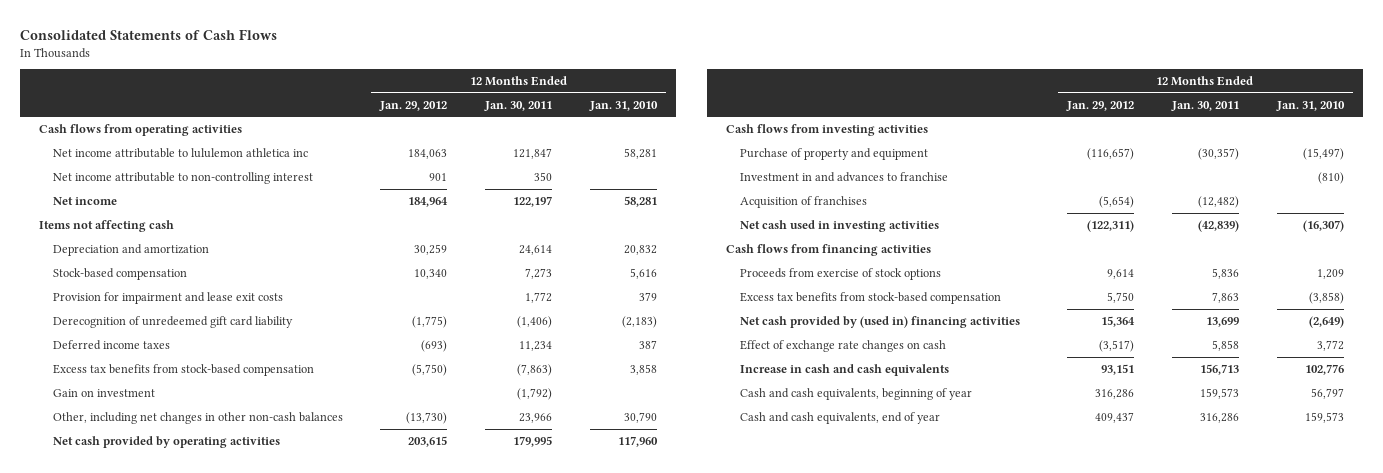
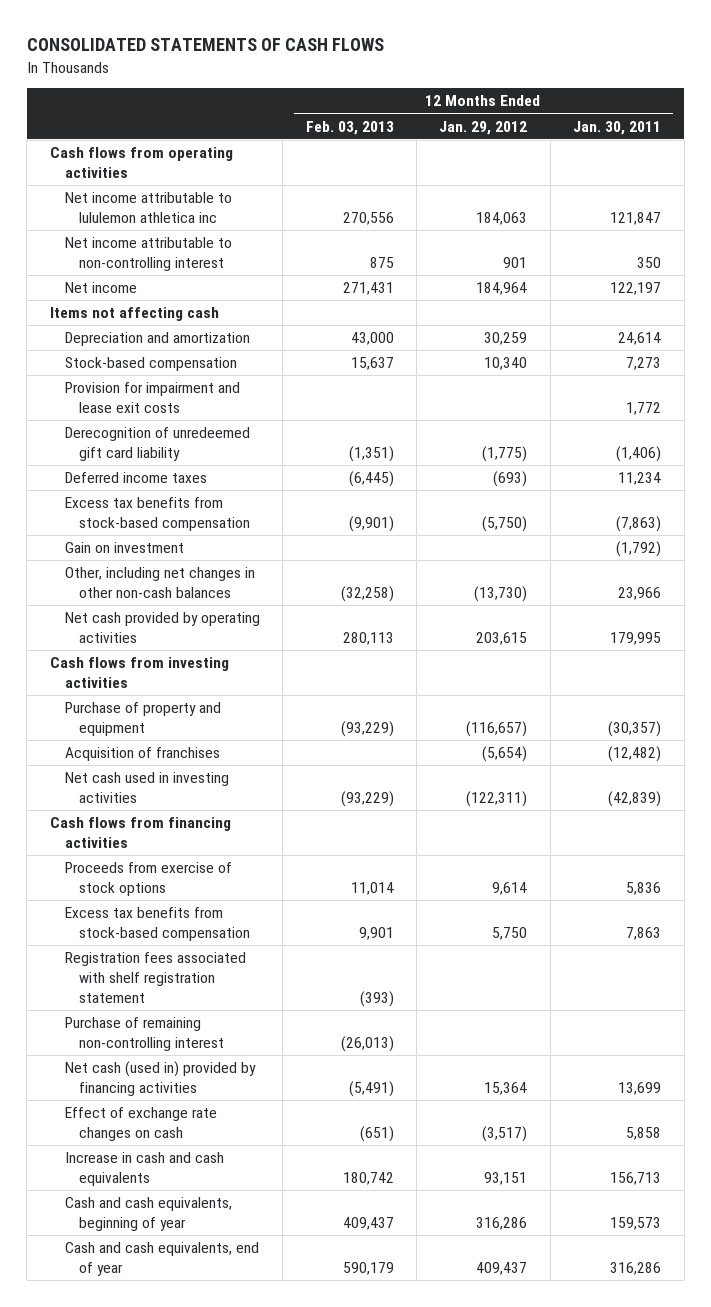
- Consolidated Statements of Cash Flows
+ CONSOLIDATED STATEMENTS OF CASH FLOWS
- | 12 Months Ended Jan. 29, 2012 | 12 Months Ended Jan. 30, 2011 | 12 Months Ended Jan. 31, 2010
+ | 12 Months Ended Feb. 03, 2013 | 12 Months Ended Jan. 29, 2012 | 12 Months Ended Jan. 30, 2011
- Investment in and advances to franchise | | | (810)
- Net cash provided by (used in) financing activities | 15,364 | 13,699 | (2,649)
+ Registration fees associated with shelf registration statement | (393) | |
+ Purchase of remaining non-controlling interest | (26,013) | |
+ Net cash (used in) provided by financing activities | (5,491) | 15,364 | 13,699

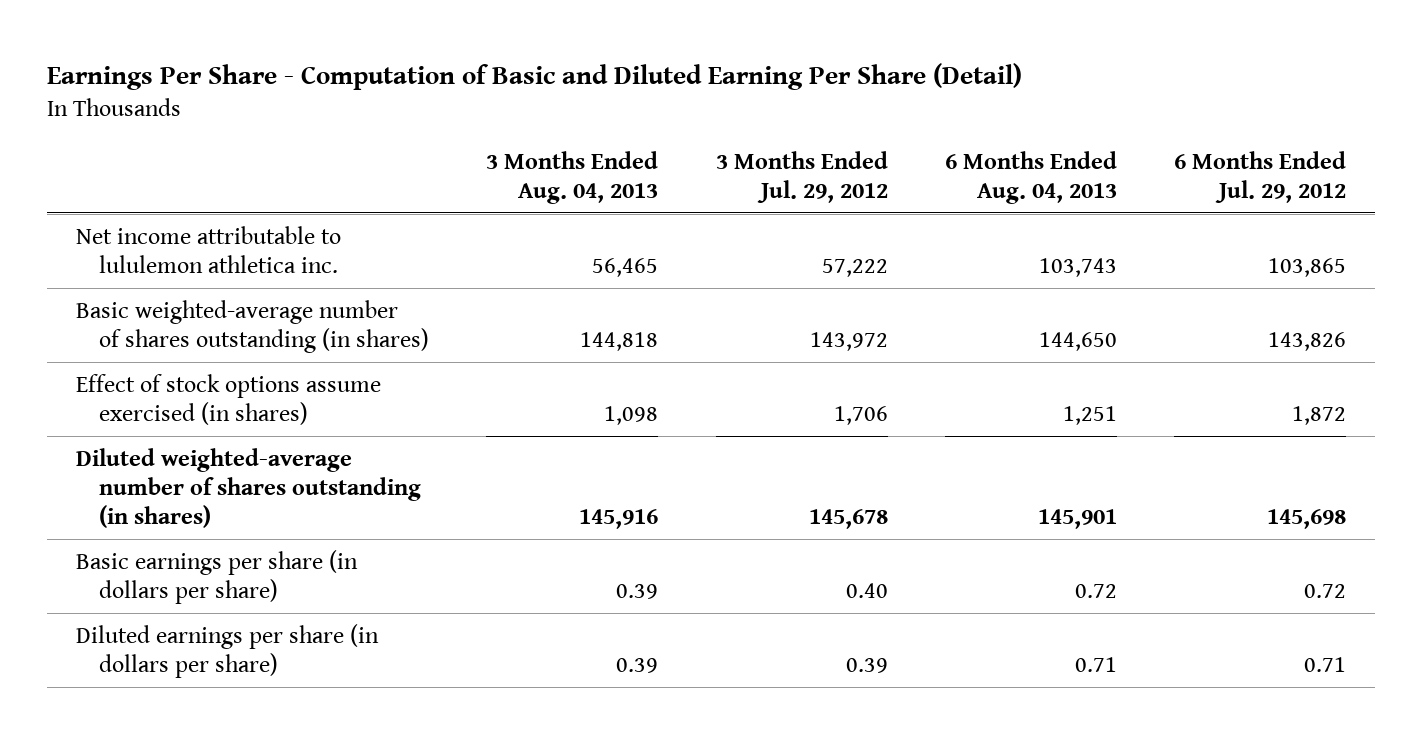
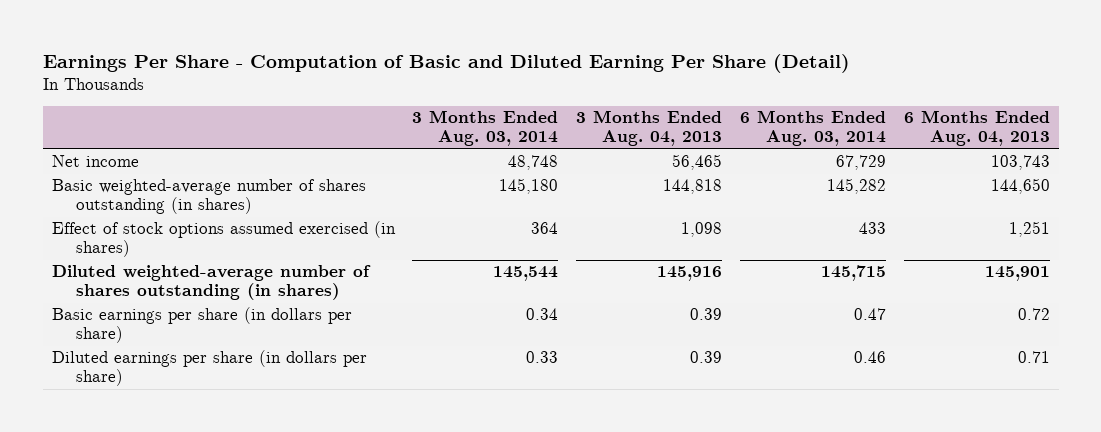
- | 3 Months Ended Aug. 04, 2013 | 3 Months Ended Jul. 29, 2012 | 6 Months Ended Aug. 04, 2013 | 6 Months Ended Jul. 29, 2012
+ | 3 Months Ended Aug. 03, 2014 | 3 Months Ended Aug. 04, 2013 | 6 Months Ended Aug. 03, 2014 | 6 Months Ended Aug. 04, 2013
- Net income attributable to lululemon athletica inc. | 56,465 | 57,222 | 103,743 | 103,865
+ Net income | 48,748 | 56,465 | 67,729 | 103,743
- Effect of stock options assume exercised (in shares) | 1,098 | 1,706 | 1,251 | 1,872
+ Effect of stock options assumed exercised (in shares) | 364 | 1,098 | 433 | 1,251

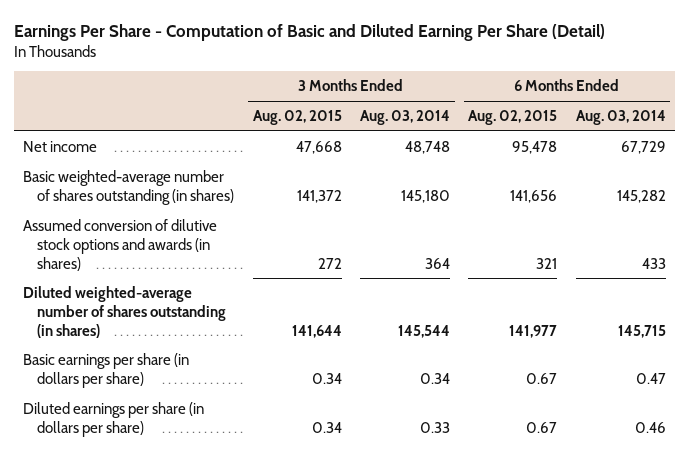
- | 3 Months Ended Aug. 03, 2014 | 3 Months Ended Aug. 04, 2013 | 6 Months Ended Aug. 03, 2014 | 6 Months Ended Aug. 04, 2013
+ | 3 Months Ended Aug. 02, 2015 | 3 Months Ended Aug. 03, 2014 | 6 Months Ended Aug. 02, 2015 | 6 Months Ended Aug. 03, 2014
- Effect of stock options assumed exercised (in shares) | 364 | 1,098 | 433 | 1,251
+ Assumed conversion of dilutive stock options and awards (in shares) | 272 | 364 | 321 | 433

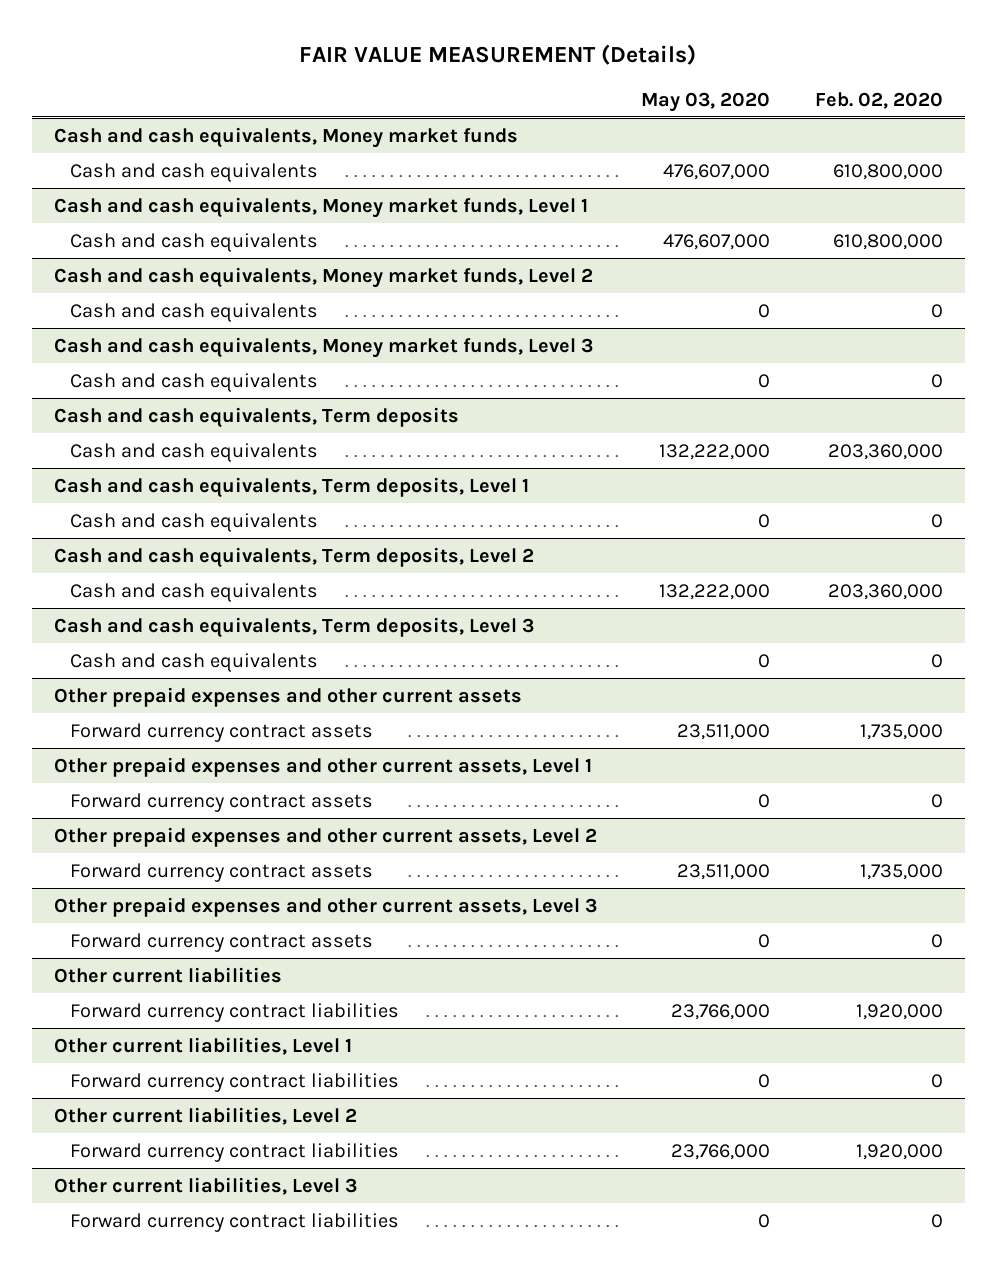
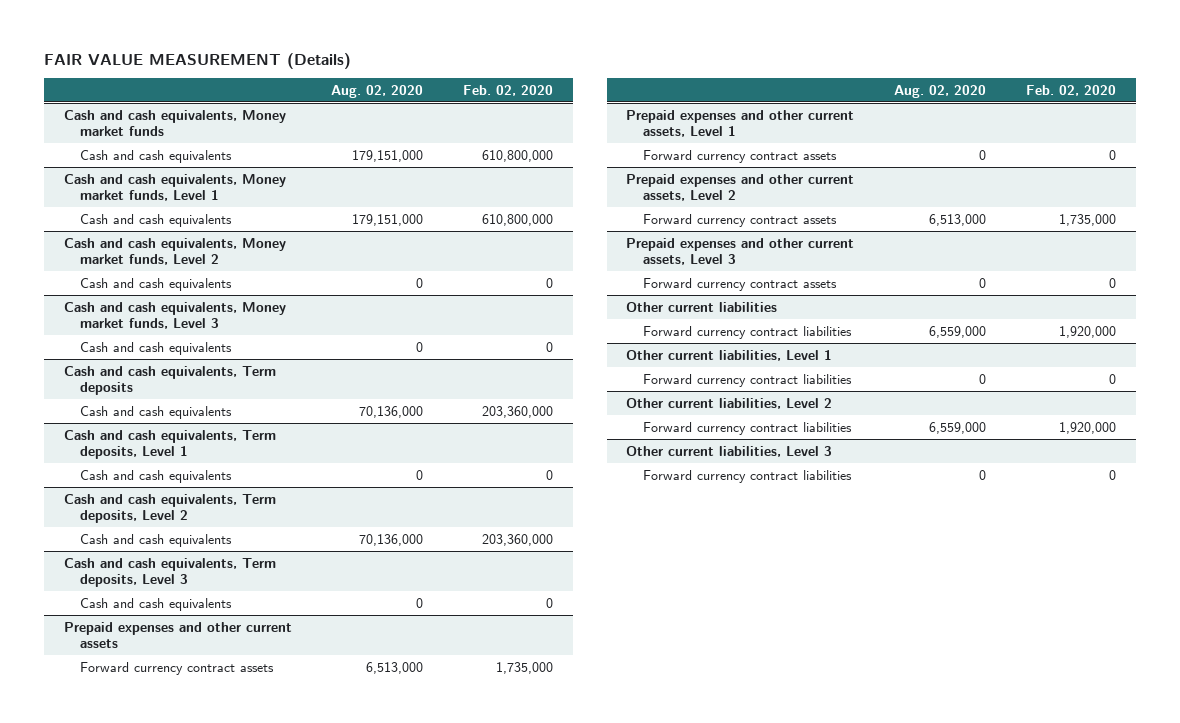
- | May 03, 2020 | Feb. 02, 2020
+ | Aug. 02, 2020 | Feb. 02, 2020
- Other prepaid expenses and other current assets
+ Prepaid expenses and other current assets
- Other prepaid expenses and other current assets, Level 1
+ Prepaid expenses and other current assets, Level 1
- Other prepaid expenses and other current assets, Level 2
+ Prepaid expenses and other current assets, Level 2
- Other prepaid expenses and other current assets, Level 3
+ Prepaid expenses and other current assets, Level 3

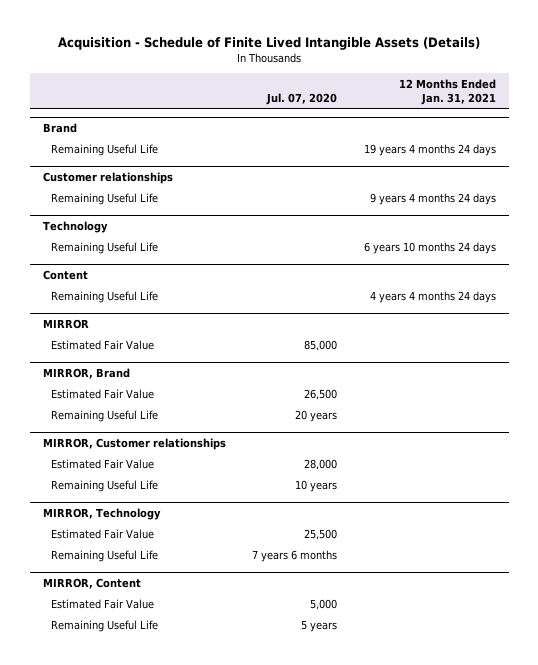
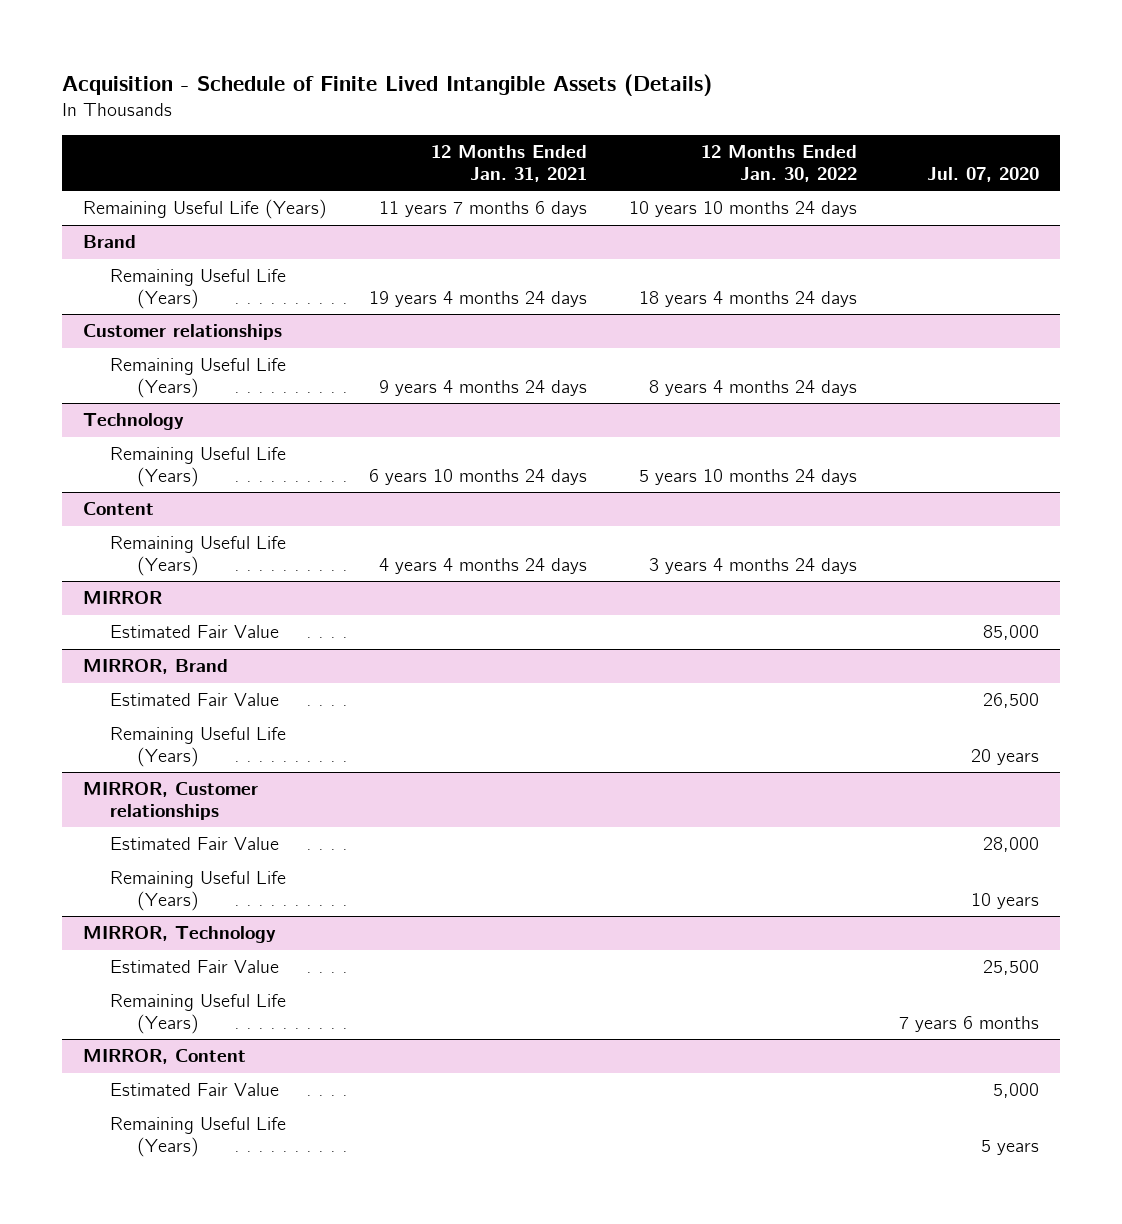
- | Jul. 07, 2020 | 12 Months Ended Jan. 31, 2021
+ | 12 Months Ended Jan. 31, 2021 | 12 Months Ended Jan. 30, 2022 | Jul. 07, 2020
+ Remaining Useful Life (Years) | 11 years 7 months 6 days | 10 years 10 months 24 days |
@ Brand
- Remaining Useful Life | | 19 years 4 months 24 days
+ Remaining Useful Life (Years) | 19 years 4 months 24 days | 18 years 4 months 24 days |
@ Customer relationships
- Remaining Useful Life | | 9 years 4 months 24 days
+ Remaining Useful Life (Years) | 9 years 4 months 24 days | 8 years 4 months 24 days |
@ Technology
- Remaining Useful Life | | 6 years 10 months 24 days
+ Remaining Useful Life (Years) | 6 years 10 months 24 days | 5 years 10 months 24 days |
@ Content
- Remaining Useful Life | | 4 years 4 months 24 days
+ Remaining Useful Life (Years) | 4 years 4 months 24 days | 3 years 4 months 24 days |
@ MIRROR, Brand
- Remaining Useful Life | 20 years |
+ Remaining Useful Life (Years) | | | 20 years
@ MIRROR, Customer relationships
- Remaining Useful Life | 10 years |
+ Remaining Useful Life (Years) | | | 10 years
@ MIRROR, Technology
- Remaining Useful Life | 7 years 6 months |
+ Remaining Useful Life (Years) | | | 7 years 6 months
@ MIRROR, Content
- Remaining Useful Life | 5 years |
+ Remaining Useful Life (Years) | | | 5 years

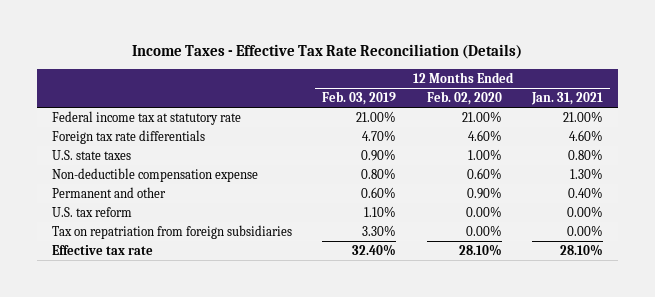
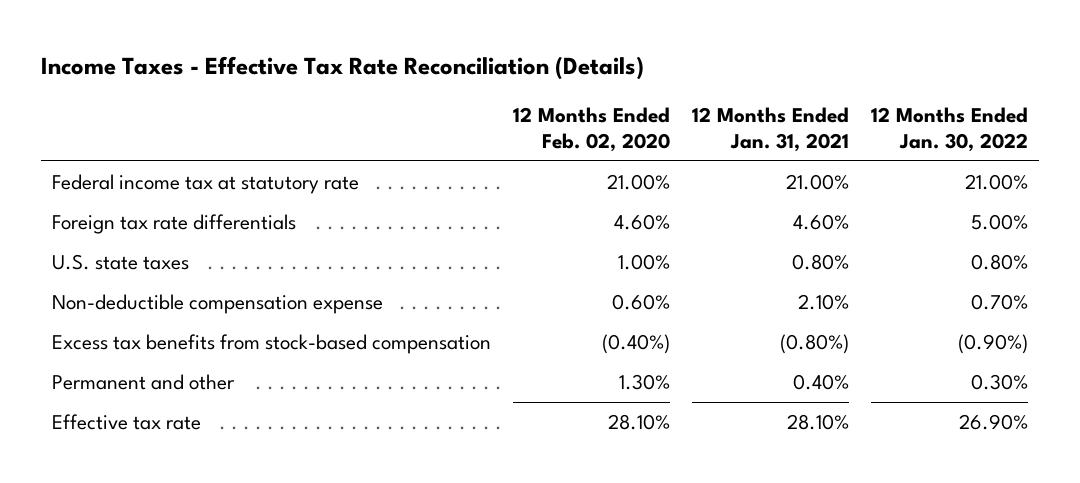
- | 12 Months Ended Feb. 03, 2019 | 12 Months Ended Feb. 02, 2020 | 12 Months Ended Jan. 31, 2021
+ | 12 Months Ended Feb. 02, 2020 | 12 Months Ended Jan. 31, 2021 | 12 Months Ended Jan. 30, 2022
- Non-deductible compensation expense | 0.80% | 0.60% | 1.30%
- Permanent and other | 0.60% | 0.90% | 0.40%
- U.S. tax reform | 1.10% | 0.00% | 0.00%
- Tax on repatriation from foreign subsidiaries | 3.30% | 0.00% | 0.00%
+ Non-deductible compensation expense | 0.60% | 2.10% | 0.70%
+ Excess tax benefits from stock-based compensation | (0.40%) | (0.80%) | (0.90%)
+ Permanent and other | 1.30% | 0.40% | 0.30%

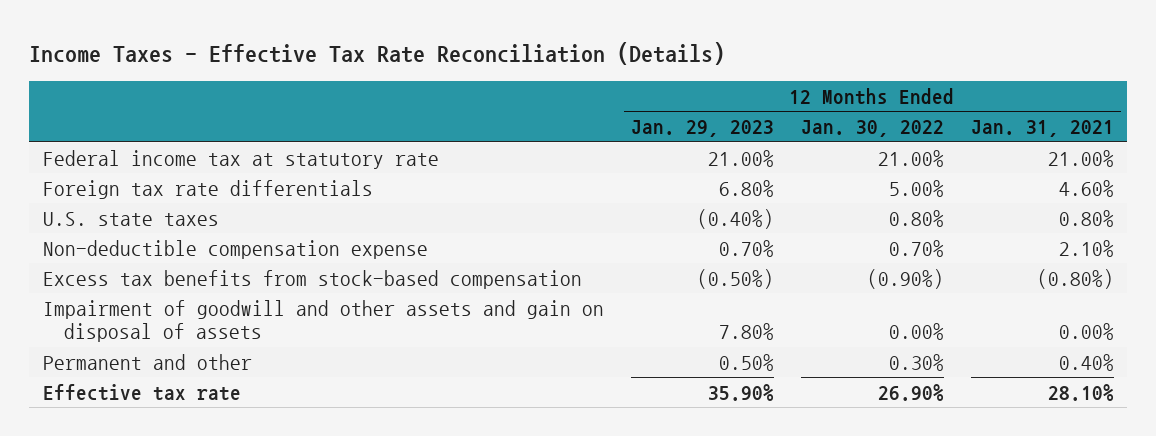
- | 12 Months Ended Feb. 02, 2020 | 12 Months Ended Jan. 31, 2021 | 12 Months Ended Jan. 30, 2022
+ | 12 Months Ended Jan. 29, 2023 | 12 Months Ended Jan. 30, 2022 | 12 Months Ended Jan. 31, 2021
+ Impairment of goodwill and other assets and gain on disposal of assets | 7.80% | 0.00% | 0.00%

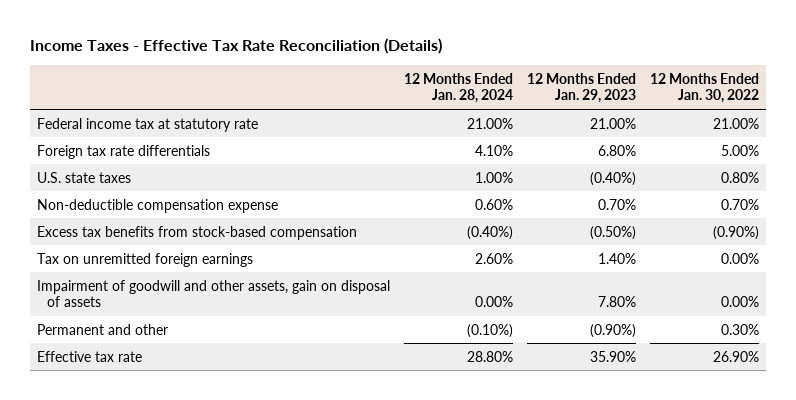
- | 12 Months Ended Jan. 29, 2023 | 12 Months Ended Jan. 30, 2022 | 12 Months Ended Jan. 31, 2021
+ | 12 Months Ended Jan. 28, 2024 | 12 Months Ended Jan. 29, 2023 | 12 Months Ended Jan. 30, 2022
- Impairment of goodwill and other assets and gain on disposal of assets | 7.80% | 0.00% | 0.00%
- Permanent and other | 0.50% | 0.30% | 0.40%
+ Tax on unremitted foreign earnings | 2.60% | 1.40% | 0.00%
+ Impairment of goodwill and other assets, gain on disposal of assets | 0.00% | 7.80% | 0.00%
+ Permanent and other | (0.10%) | (0.90%) | 0.30%

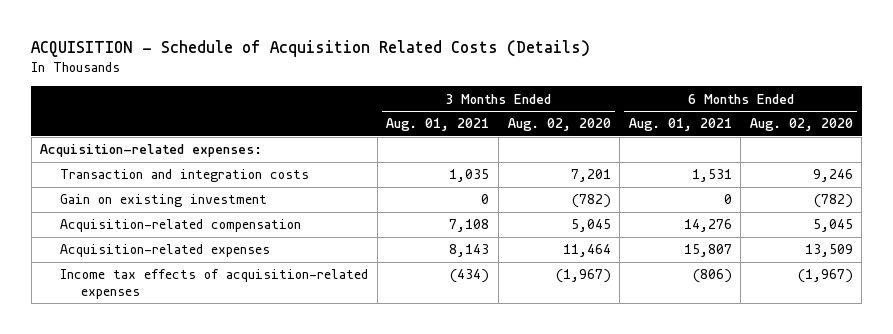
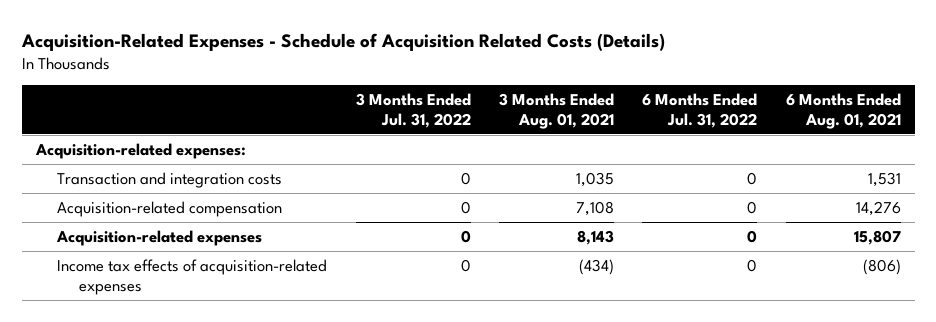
- ACQUISITION - Schedule of Acquisition Related Costs (Details)
+ Acquisition-Related Expenses - Schedule of Acquisition Related Costs (Details)
- | 3 Months Ended Aug. 01, 2021 | 3 Months Ended Aug. 02, 2020 | 6 Months Ended Aug. 01, 2021 | 6 Months Ended Aug. 02, 2020
+ | 3 Months Ended Jul. 31, 2022 | 3 Months Ended Aug. 01, 2021 | 6 Months Ended Jul. 31, 2022 | 6 Months Ended Aug. 01, 2021
- Gain on existing investment | 0 | (782) | 0 | (782)

